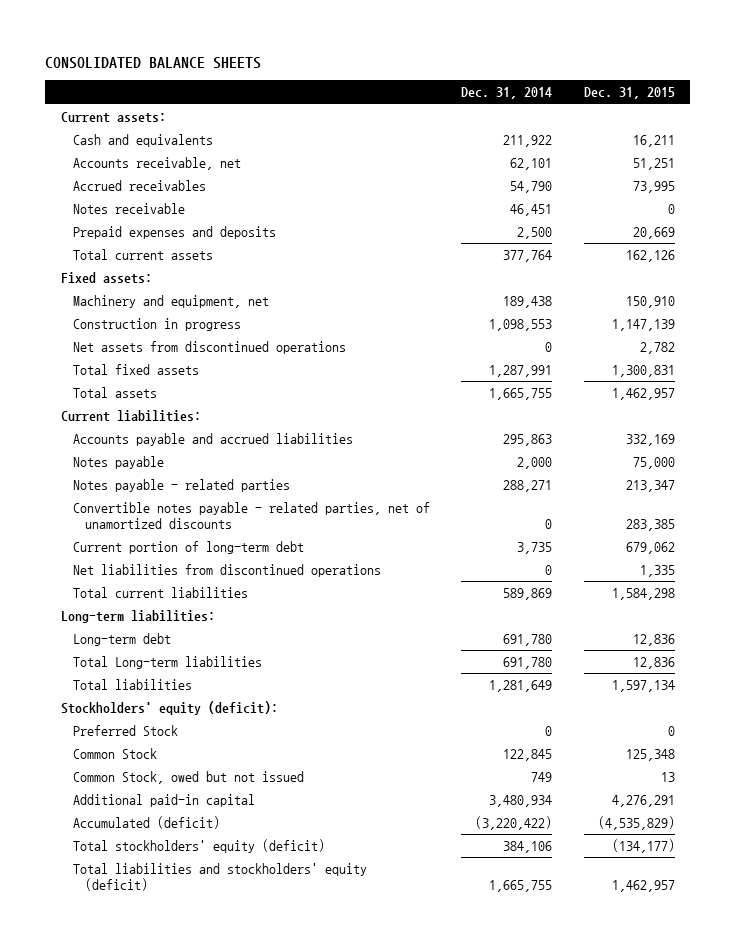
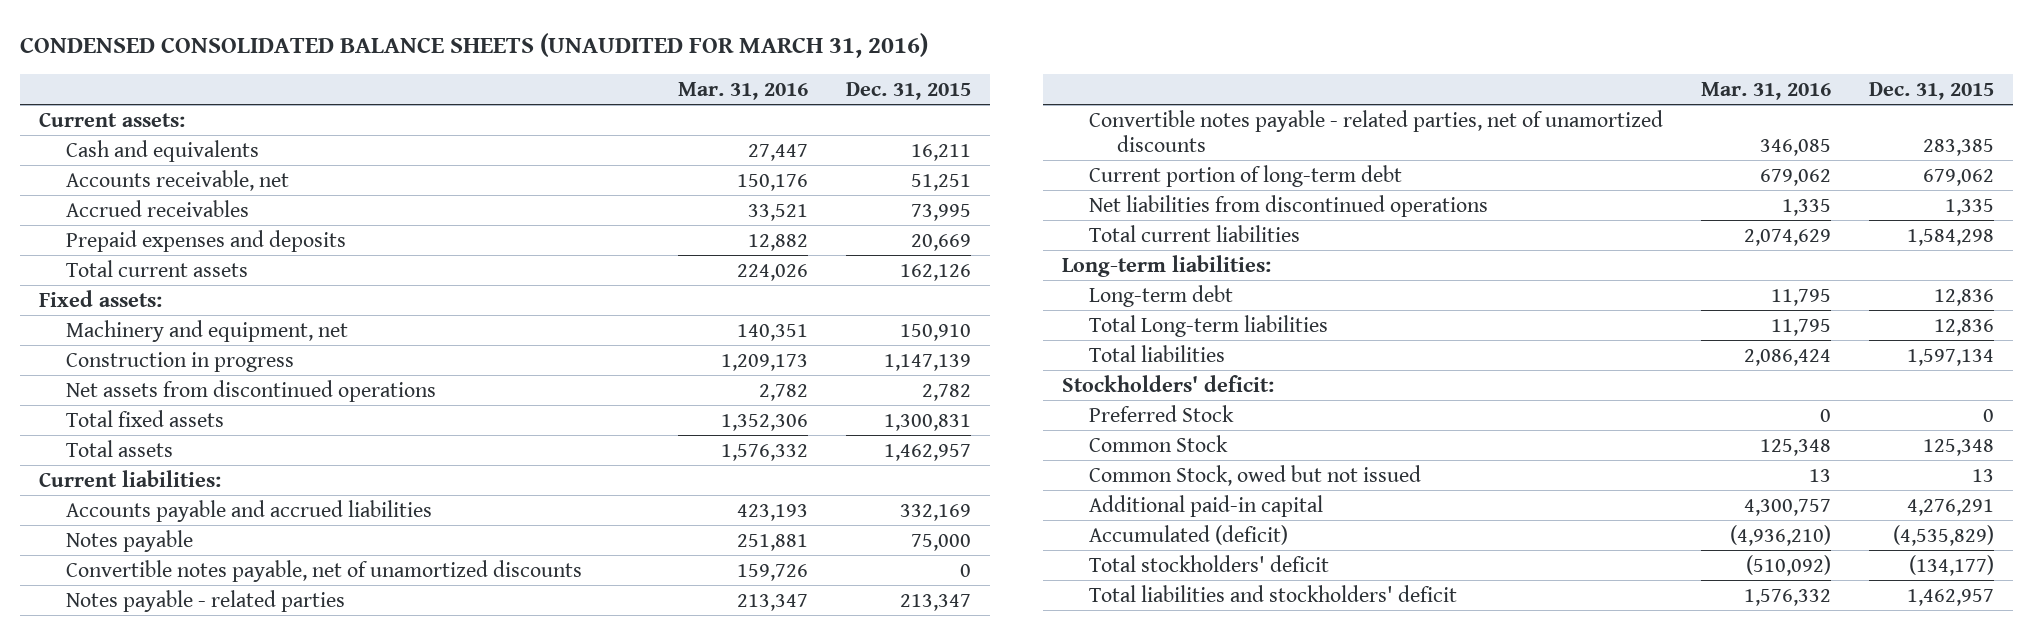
- CONSOLIDATED BALANCE SHEETS
+ CONDENSED CONSOLIDATED BALANCE SHEETS (UNAUDITED FOR MARCH 31, 2016)
- | Dec. 31, 2014 | Dec. 31, 2015
+ | Mar. 31, 2016 | Dec. 31, 2015
- Notes receivable | 46,451 | 0
+ Convertible notes payable, net of unamortized discounts | 159,726 | 0
- Stockholders' equity (deficit):
+ Stockholders' deficit:
- Total stockholders' equity (deficit) | 384,106 | (134,177)
- Total liabilities and stockholders' equity (deficit) | 1,665,755 | 1,462,957
+ Total stockholders' deficit | (510,092) | (134,177)
+ Total liabilities and stockholders' deficit | 1,576,332 | 1,462,957

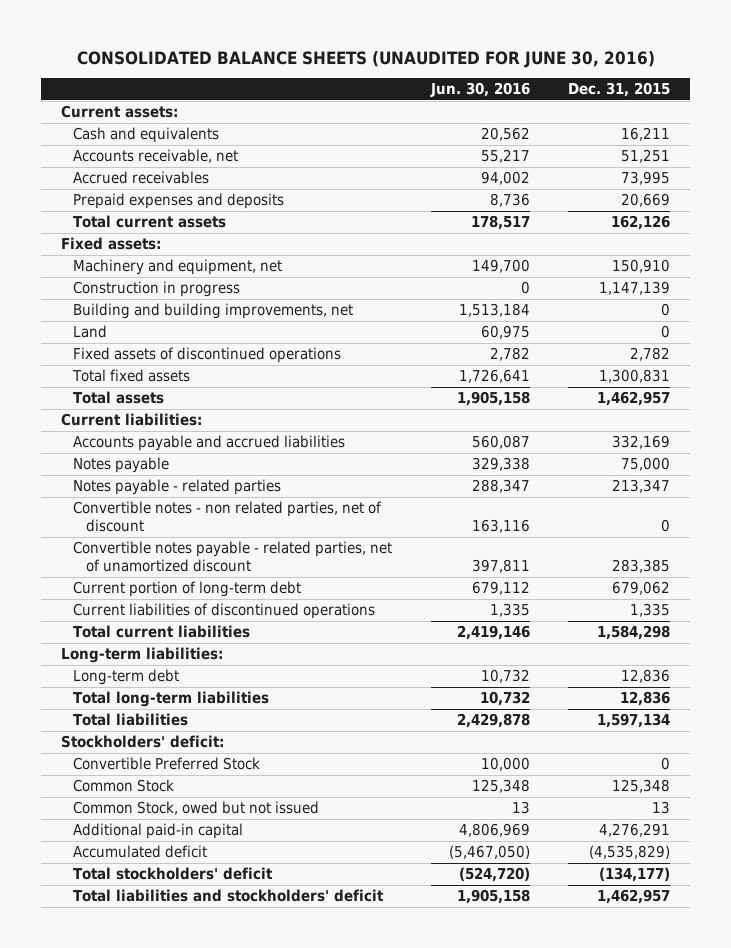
- CONDENSED CONSOLIDATED BALANCE SHEETS (UNAUDITED FOR MARCH 31, 2016)
+ CONSOLIDATED BALANCE SHEETS (UNAUDITED FOR JUNE 30, 2016)
- | Mar. 31, 2016 | Dec. 31, 2015
+ | Jun. 30, 2016 | Dec. 31, 2015
- Net assets from discontinued operations | 2,782 | 2,782
+ Building and building improvements, net | 1,513,184 | 0
+ Land | 60,975 | 0
+ Fixed assets of discontinued operations | 2,782 | 2,782
- Convertible notes payable, net of unamortized discounts | 159,726 | 0
- Convertible notes payable - related parties, net of unamortized discounts | 346,085 | 283,385
+ Convertible notes - non related parties, net of discount | 163,116 | 0
+ Convertible notes payable - related parties, net of unamortized discount | 397,811 | 283,385
- Net liabilities from discontinued operations | 1,335 | 1,335
+ Current liabilities of discontinued operations | 1,335 | 1,335
- Total Long-term liabilities | 11,795 | 12,836
+ Total long-term liabilities | 10,732 | 12,836
- Preferred Stock | 0 | 0
+ Convertible Preferred Stock | 10,000 | 0
- Accumulated (deficit) | (4,936,210) | (4,535,829)
+ Accumulated deficit | (5,467,050) | (4,535,829)

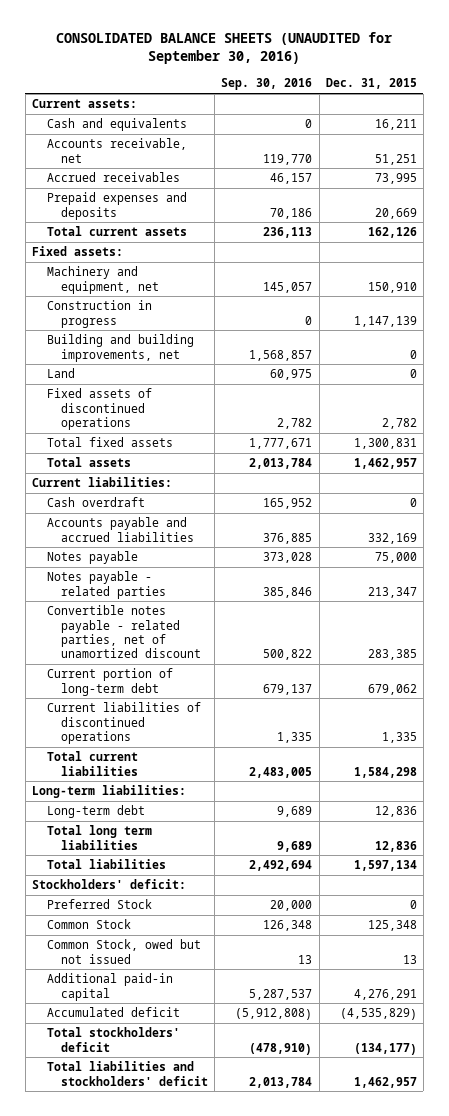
- CONSOLIDATED BALANCE SHEETS (UNAUDITED FOR JUNE 30, 2016)
+ CONSOLIDATED BALANCE SHEETS (UNAUDITED for September 30, 2016)
- | Jun. 30, 2016 | Dec. 31, 2015
+ | Sep. 30, 2016 | Dec. 31, 2015
+ Cash overdraft | 165,952 | 0
- Convertible notes - non related parties, net of discount | 163,116 | 0
- Total long-term liabilities | 10,732 | 12,836
+ Total long term liabilities | 9,689 | 12,836
- Convertible Preferred Stock | 10,000 | 0
+ Preferred Stock | 20,000 | 0

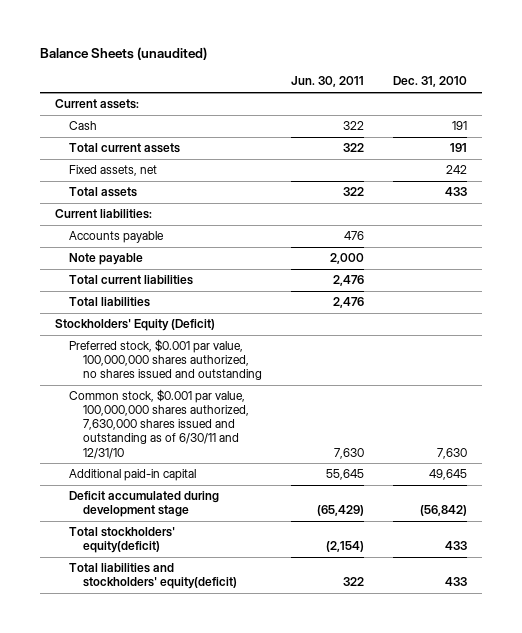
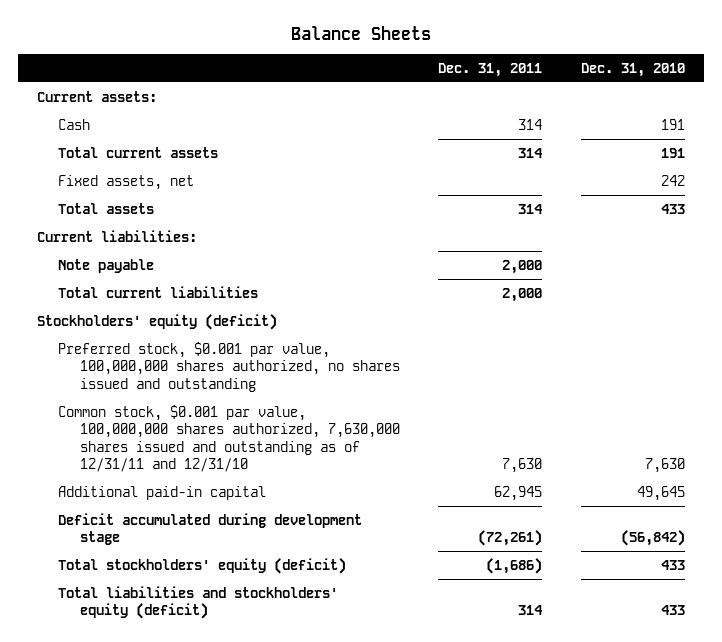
- Balance Sheets (unaudited)
+ Balance Sheets
- | Jun. 30, 2011 | Dec. 31, 2010
+ | Dec. 31, 2011 | Dec. 31, 2010
- Accounts payable | 476 |
- Total liabilities | 2,476 |
- Stockholders' Equity (Deficit)
+ Stockholders' equity (deficit)
- Common stock, $0.001 par value, 100,000,000 shares authorized, 7,630,000 shares issued and outstanding as of 6/30/11 and 12/31/10 | 7,630 | 7,630
+ Common stock, $0.001 par value, 100,000,000 shares authorized, 7,630,000 shares issued and outstanding as of 12/31/11 and 12/31/10 | 7,630 | 7,630
- Total stockholders' equity(deficit) | (2,154) | 433
- Total liabilities and stockholders' equity(deficit) | 322 | 433
+ Total stockholders' equity (deficit) | (1,686) | 433
+ Total liabilities and stockholders' equity (deficit) | 314 | 433

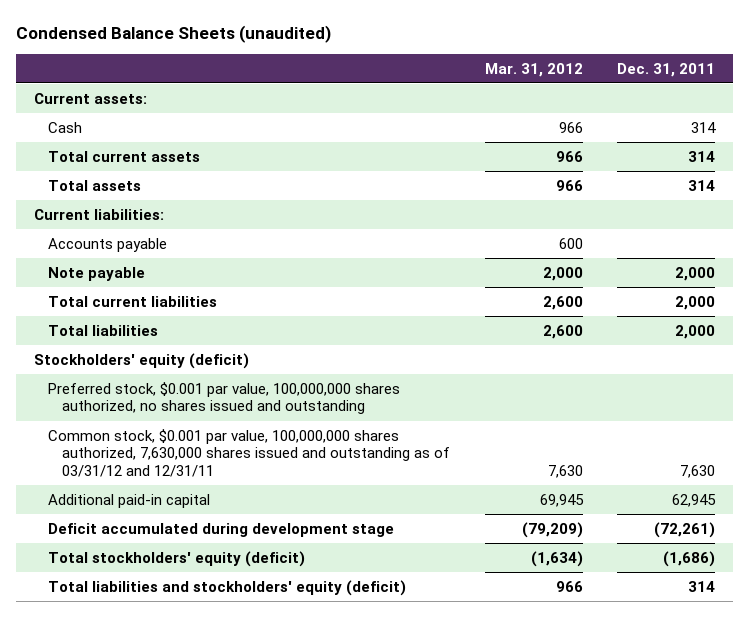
- Balance Sheets
+ Condensed Balance Sheets (unaudited)
- | Dec. 31, 2011 | Dec. 31, 2010
+ | Mar. 31, 2012 | Dec. 31, 2011
- Fixed assets, net | | 242
+ Accounts payable | 600 |
+ Total liabilities | 2,600 | 2,000
- Common stock, $0.001 par value, 100,000,000 shares authorized, 7,630,000 shares issued and outstanding as of 12/31/11 and 12/31/10 | 7,630 | 7,630
+ Common stock, $0.001 par value, 100,000,000 shares authorized, 7,630,000 shares issued and outstanding as of 03/31/12 and 12/31/11 | 7,630 | 7,630

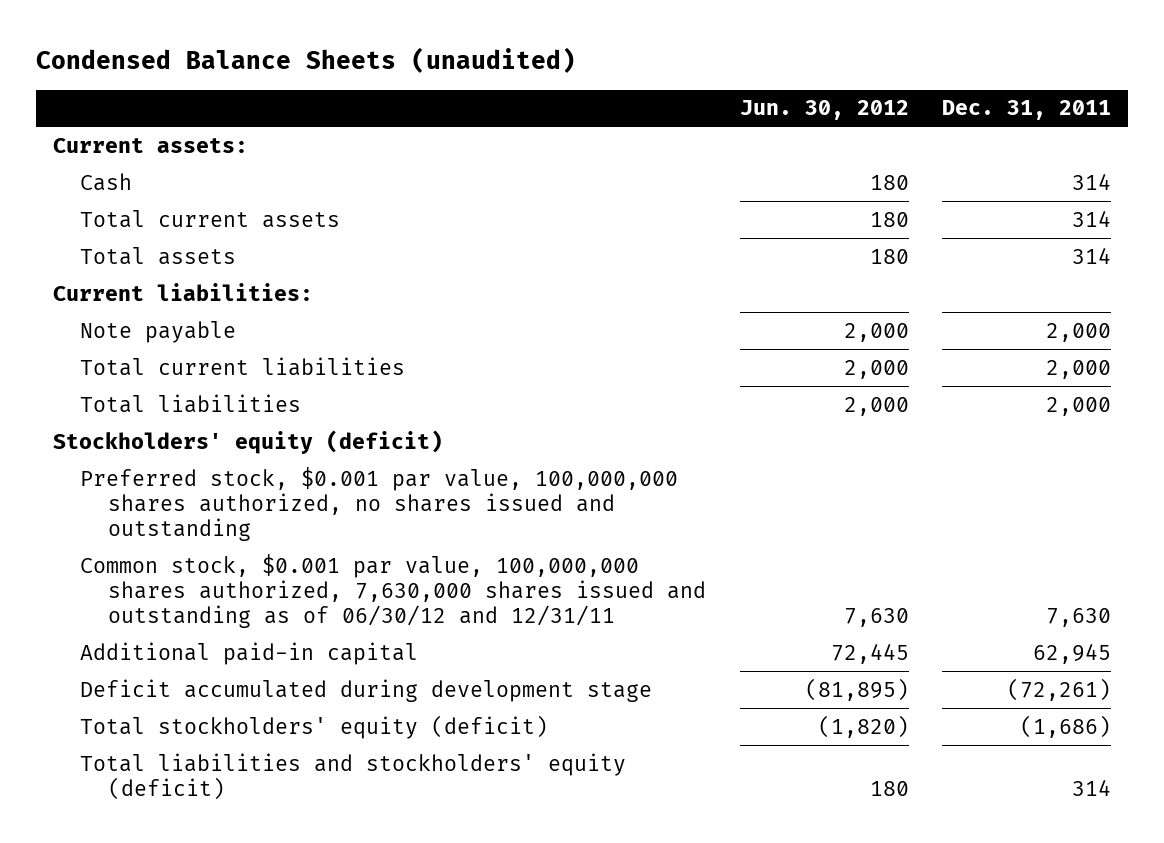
- | Mar. 31, 2012 | Dec. 31, 2011
+ | Jun. 30, 2012 | Dec. 31, 2011
- Accounts payable | 600 |
- Common stock, $0.001 par value, 100,000,000 shares authorized, 7,630,000 shares issued and outstanding as of 03/31/12 and 12/31/11 | 7,630 | 7,630
+ Common stock, $0.001 par value, 100,000,000 shares authorized, 7,630,000 shares issued and outstanding as of 06/30/12 and 12/31/11 | 7,630 | 7,630

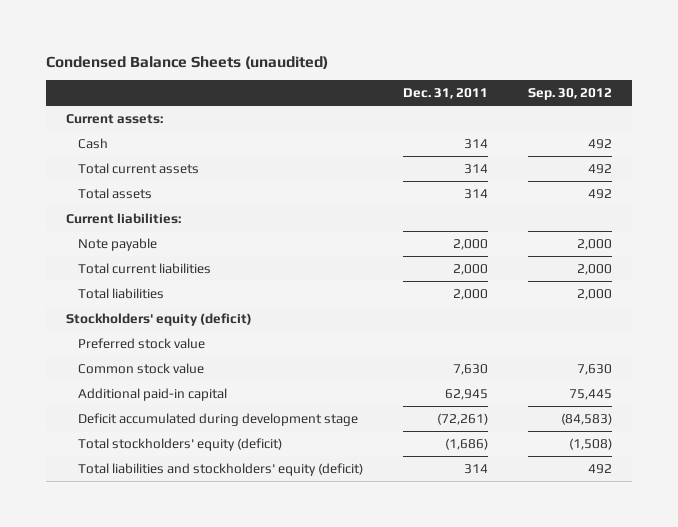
- | Jun. 30, 2012 | Dec. 31, 2011
+ | Dec. 31, 2011 | Sep. 30, 2012
- Preferred stock, $0.001 par value, 100,000,000 shares authorized, no shares issued and outstanding
- Common stock, $0.001 par value, 100,000,000 shares authorized, 7,630,000 shares issued and outstanding as of 06/30/12 and 12/31/11 | 7,630 | 7,630
+ Preferred stock value
+ Common stock value | 7,630 | 7,630

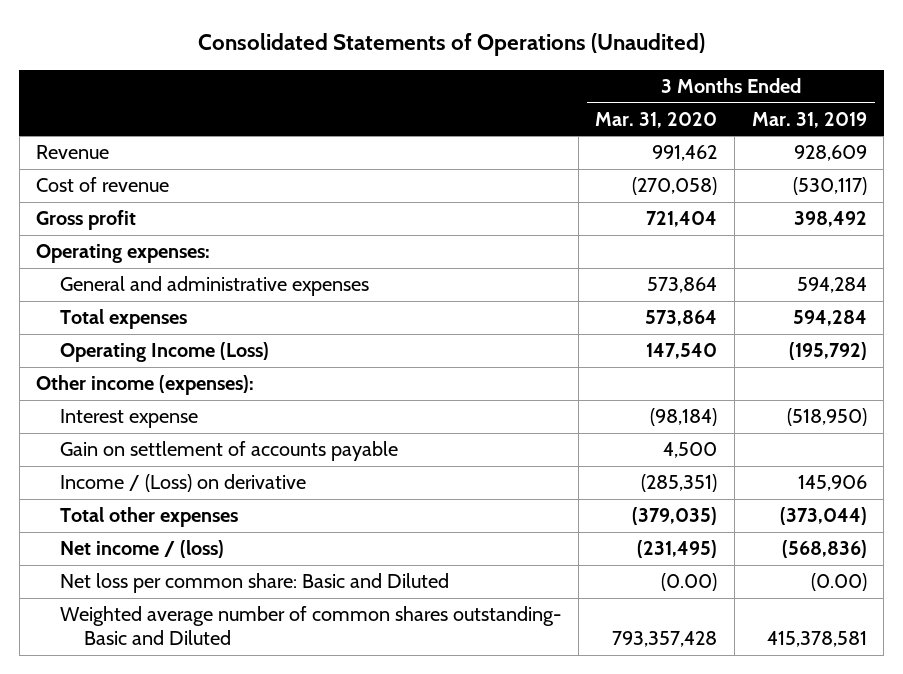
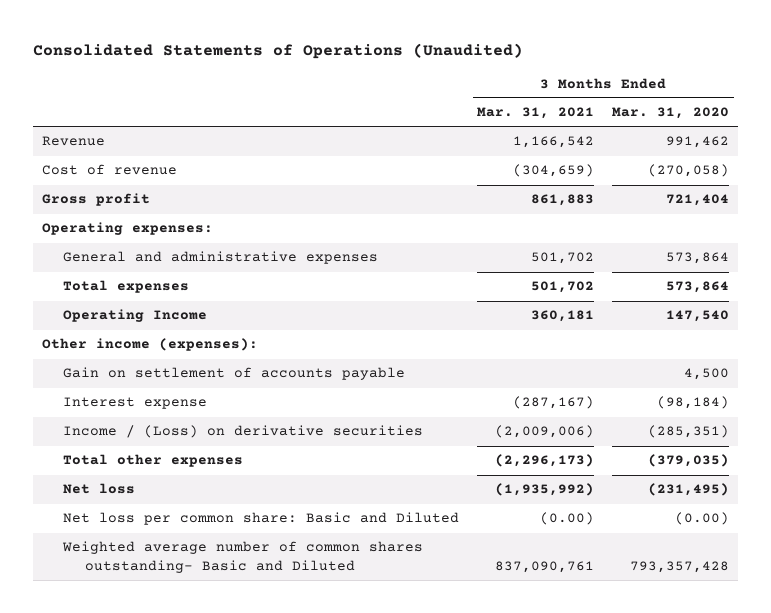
- | 3 Months Ended Mar. 31, 2020 | 3 Months Ended Mar. 31, 2019
+ | 3 Months Ended Mar. 31, 2021 | 3 Months Ended Mar. 31, 2020
- Operating Income (Loss) | 147,540 | (195,792)
+ Operating Income | 360,181 | 147,540
- Income / (Loss) on derivative | (285,351) | 145,906
moved down: Interest expense | (287,167) | (98,184)
+ Income / (Loss) on derivative securities | (2,009,006) | (285,351)
- Net income / (loss) | (231,495) | (568,836)
+ Net loss | (1,935,992) | (231,495)

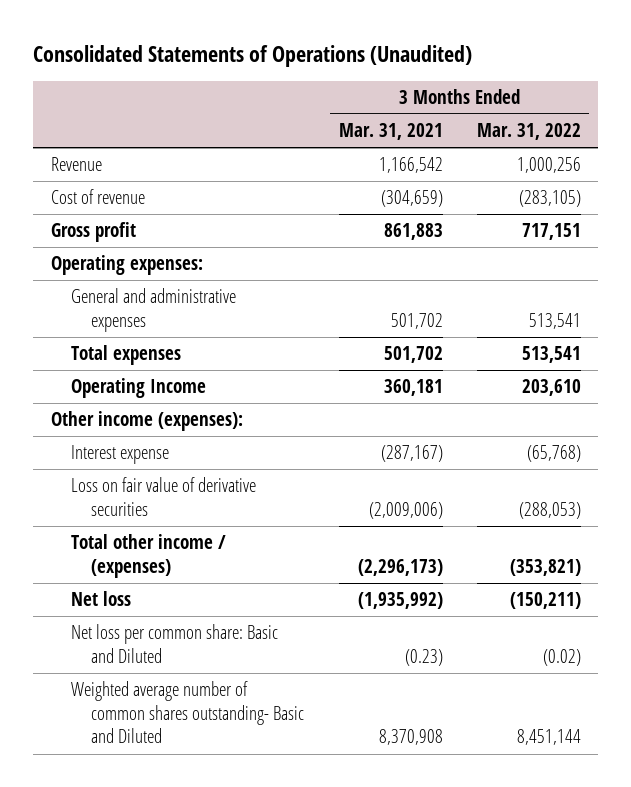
- | 3 Months Ended Mar. 31, 2021 | 3 Months Ended Mar. 31, 2020
+ | 3 Months Ended Mar. 31, 2021 | 3 Months Ended Mar. 31, 2022
- Gain on settlement of accounts payable | | 4,500
- Income / (Loss) on derivative securities | (2,009,006) | (285,351)
- Total other expenses | (2,296,173) | (379,035)
+ Loss on fair value of derivative securities | (2,009,006) | (288,053)
+ Total other income / (expenses) | (2,296,173) | (353,821)
- Net loss per common share: Basic and Diluted | (0.00) | (0.00)
- Weighted average number of common shares outstanding- Basic and Diluted | 837,090,761 | 793,357,428
+ Net loss per common share: Basic and Diluted | (0.23) | (0.02)
+ Weighted average number of common shares outstanding- Basic and Diluted | 8,370,908 | 8,451,144

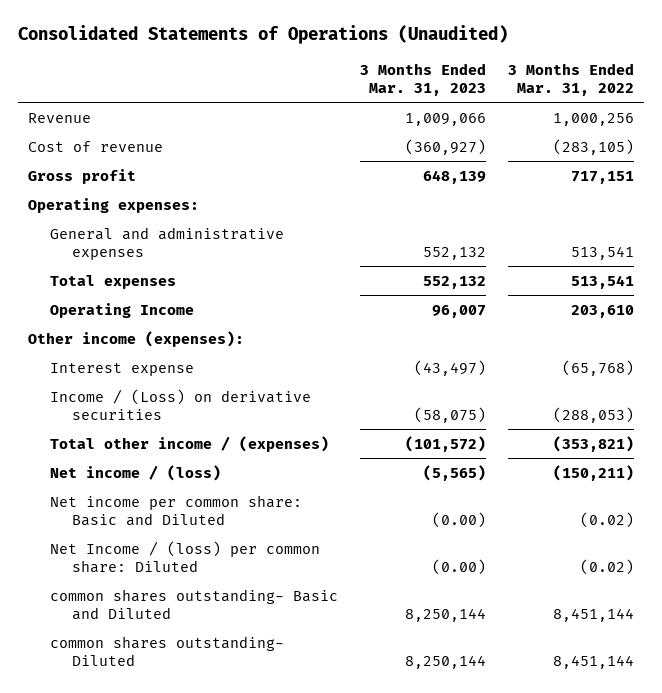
- | 3 Months Ended Mar. 31, 2021 | 3 Months Ended Mar. 31, 2022
+ | 3 Months Ended Mar. 31, 2023 | 3 Months Ended Mar. 31, 2022
- Loss on fair value of derivative securities | (2,009,006) | (288,053)
+ Income / (Loss) on derivative securities | (58,075) | (288,053)
- Net loss | (1,935,992) | (150,211)
- Net loss per common share: Basic and Diluted | (0.23) | (0.02)
- Weighted average number of common shares outstanding- Basic and Diluted | 8,370,908 | 8,451,144
+ Net income / (loss) | (5,565) | (150,211)
+ Net income per common share: Basic and Diluted | (0.00) | (0.02)
+ Net Income / (loss) per common share: Diluted | (0.00) | (0.02)
+ common shares outstanding- Basic and Diluted | 8,250,144 | 8,451,144
+ common shares outstanding- Diluted | 8,250,144 | 8,451,144

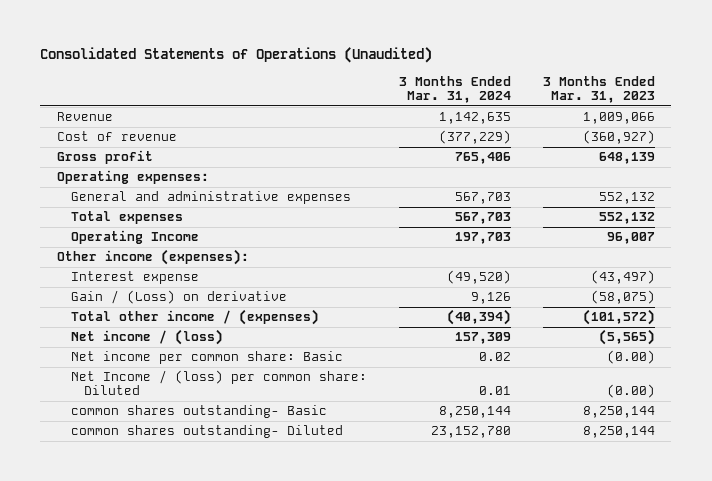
- | 3 Months Ended Mar. 31, 2023 | 3 Months Ended Mar. 31, 2022
+ | 3 Months Ended Mar. 31, 2024 | 3 Months Ended Mar. 31, 2023
- Income / (Loss) on derivative securities | (58,075) | (288,053)
+ Gain / (Loss) on derivative | 9,126 | (58,075)
- Net income per common share: Basic and Diluted | (0.00) | (0.02)
+ Net income per common share: Basic | 0.02 | (0.00)
- common shares outstanding- Basic and Diluted | 8,250,144 | 8,451,144
+ common shares outstanding- Basic | 8,250,144 | 8,250,144

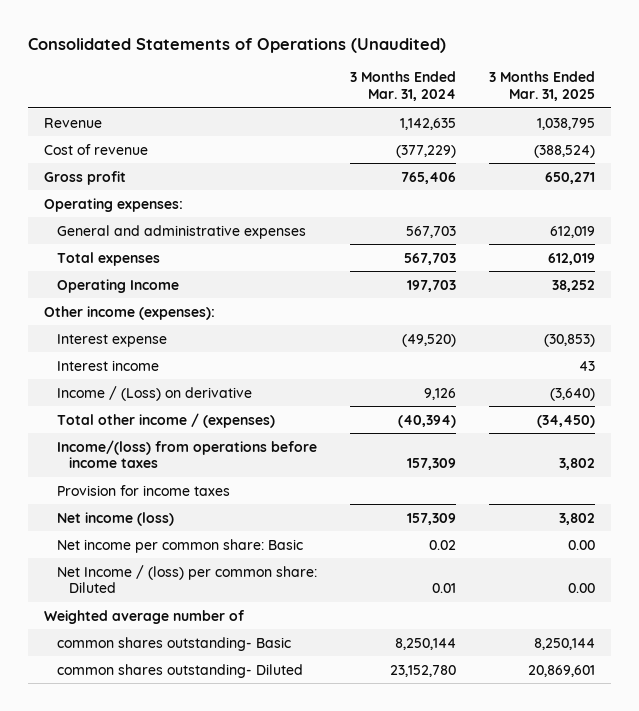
- | 3 Months Ended Mar. 31, 2024 | 3 Months Ended Mar. 31, 2023
+ | 3 Months Ended Mar. 31, 2024 | 3 Months Ended Mar. 31, 2025
- Gain / (Loss) on derivative | 9,126 | (58,075)
+ Interest income | | 43
+ Income / (Loss) on derivative | 9,126 | (3,640)
- Net income / (loss) | 157,309 | (5,565)
+ Income/(loss) from operations before income taxes | 157,309 | 3,802
+ Provision for income taxes
+ Net income (loss) | 157,309 | 3,802
+ Weighted average number of

